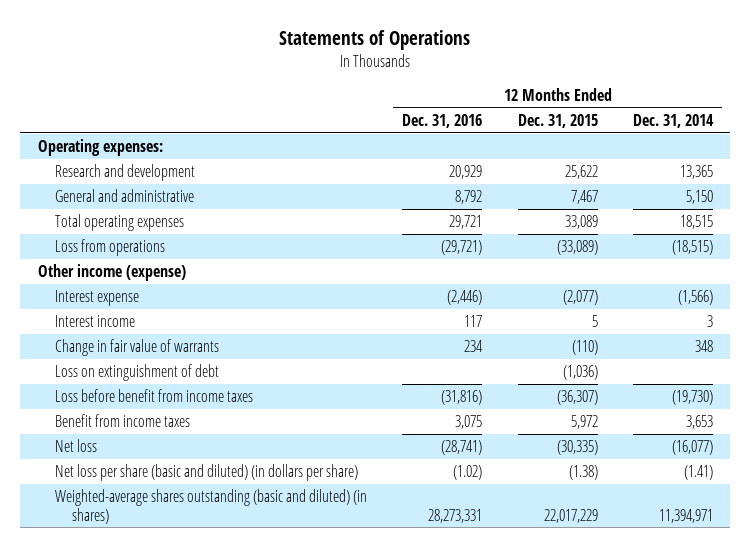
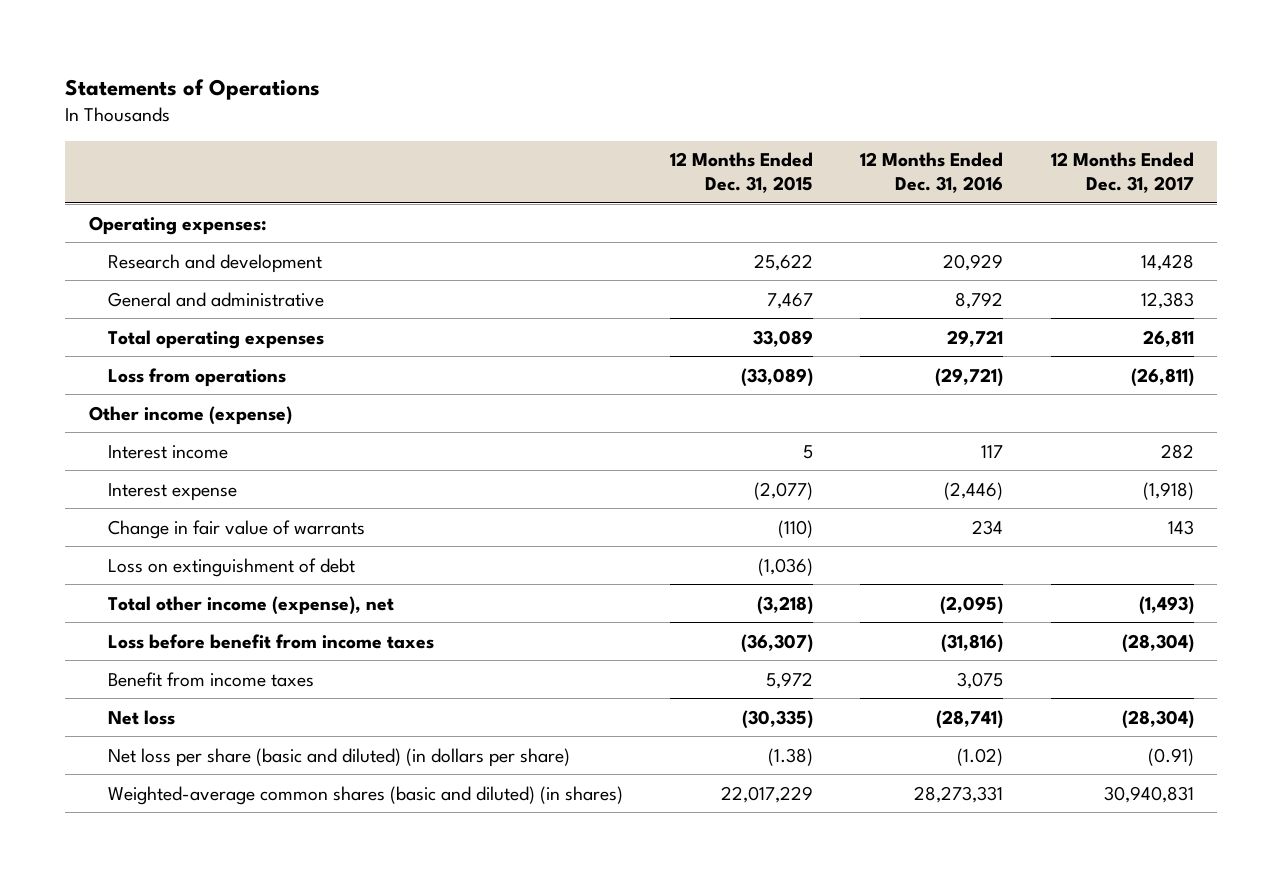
- | 12 Months Ended Dec. 31, 2016 | 12 Months Ended Dec. 31, 2015 | 12 Months Ended Dec. 31, 2014
+ | 12 Months Ended Dec. 31, 2015 | 12 Months Ended Dec. 31, 2016 | 12 Months Ended Dec. 31, 2017
moved down: Interest expense | (2,077) | (2,446) | (1,918)
+ Total other income (expense), net | (3,218) | (2,095) | (1,493)
- Weighted-average shares outstanding (basic and diluted) (in shares) | 28,273,331 | 22,017,229 | 11,394,971
+ Weighted-average common shares (basic and diluted) (in shares) | 22,017,229 | 28,273,331 | 30,940,831

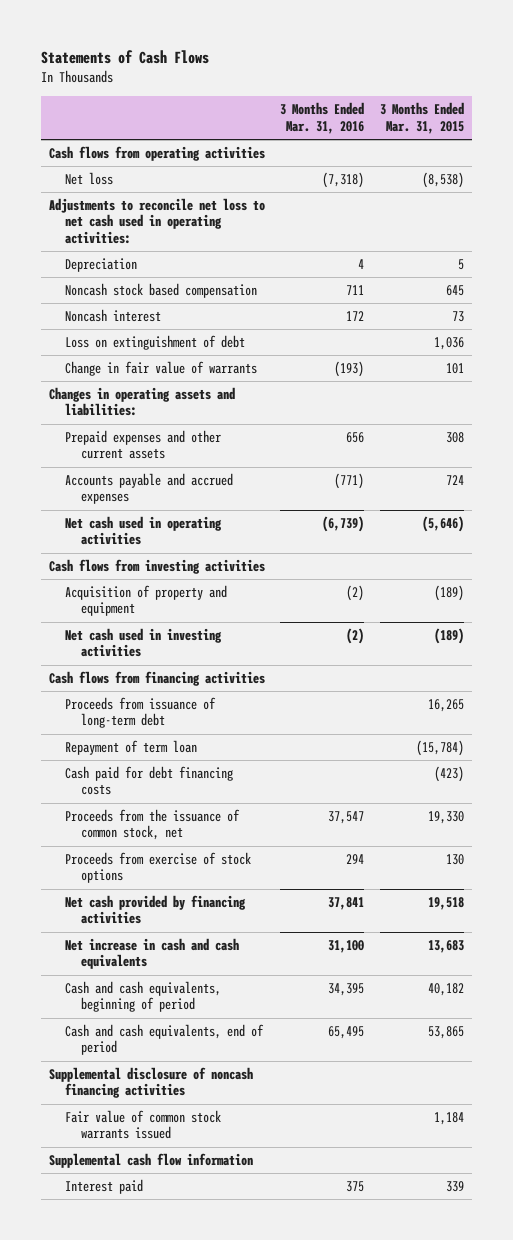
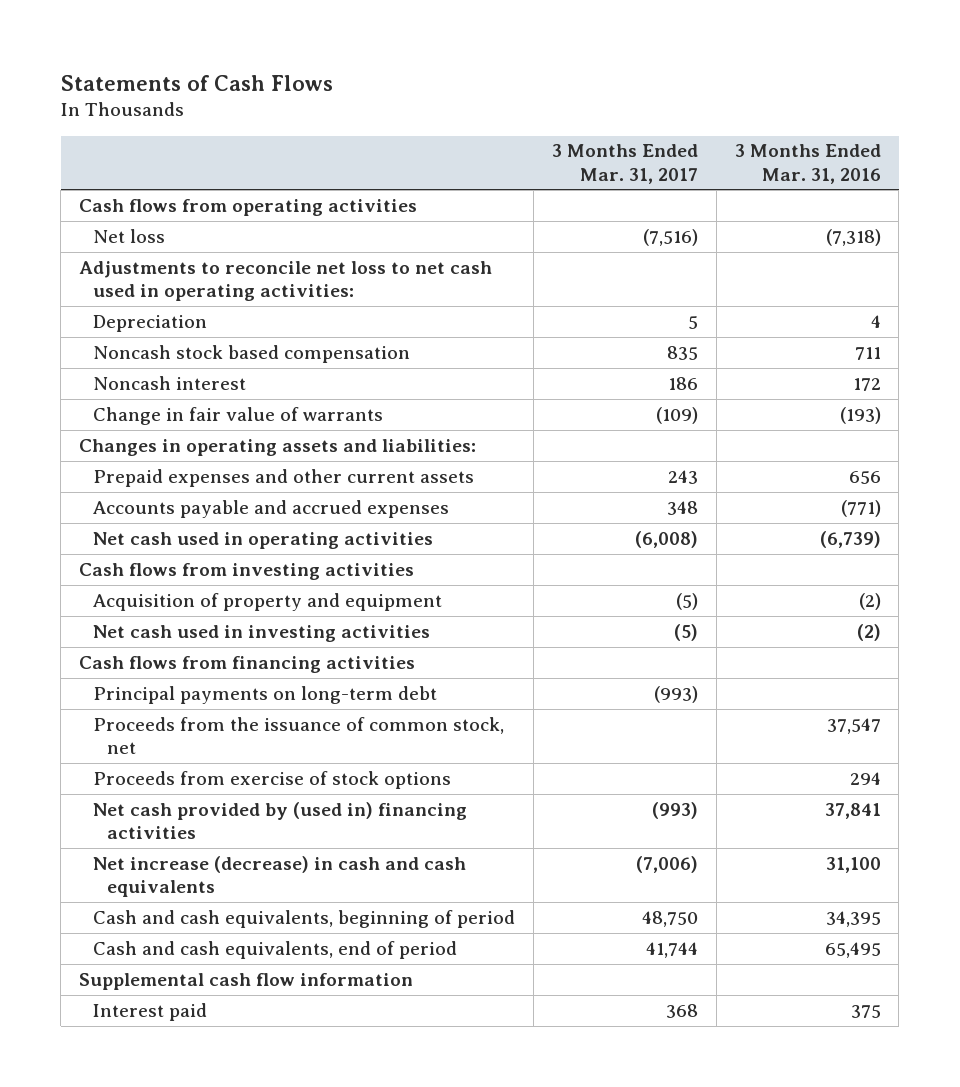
- | 3 Months Ended Mar. 31, 2016 | 3 Months Ended Mar. 31, 2015
+ | 3 Months Ended Mar. 31, 2017 | 3 Months Ended Mar. 31, 2016
- Loss on extinguishment of debt | | 1,036
- Proceeds from issuance of long-term debt | | 16,265
- Repayment of term loan | | (15,784)
- Cash paid for debt financing costs | | (423)
+ Principal payments on long-term debt | (993) |
- Net cash provided by financing activities | 37,841 | 19,518
- Net increase in cash and cash equivalents | 31,100 | 13,683
+ Net cash provided by (used in) financing activities | (993) | 37,841
+ Net increase (decrease) in cash and cash equivalents | (7,006) | 31,100
- Supplemental disclosure of noncash financing activities
- Fair value of common stock warrants issued | | 1,184

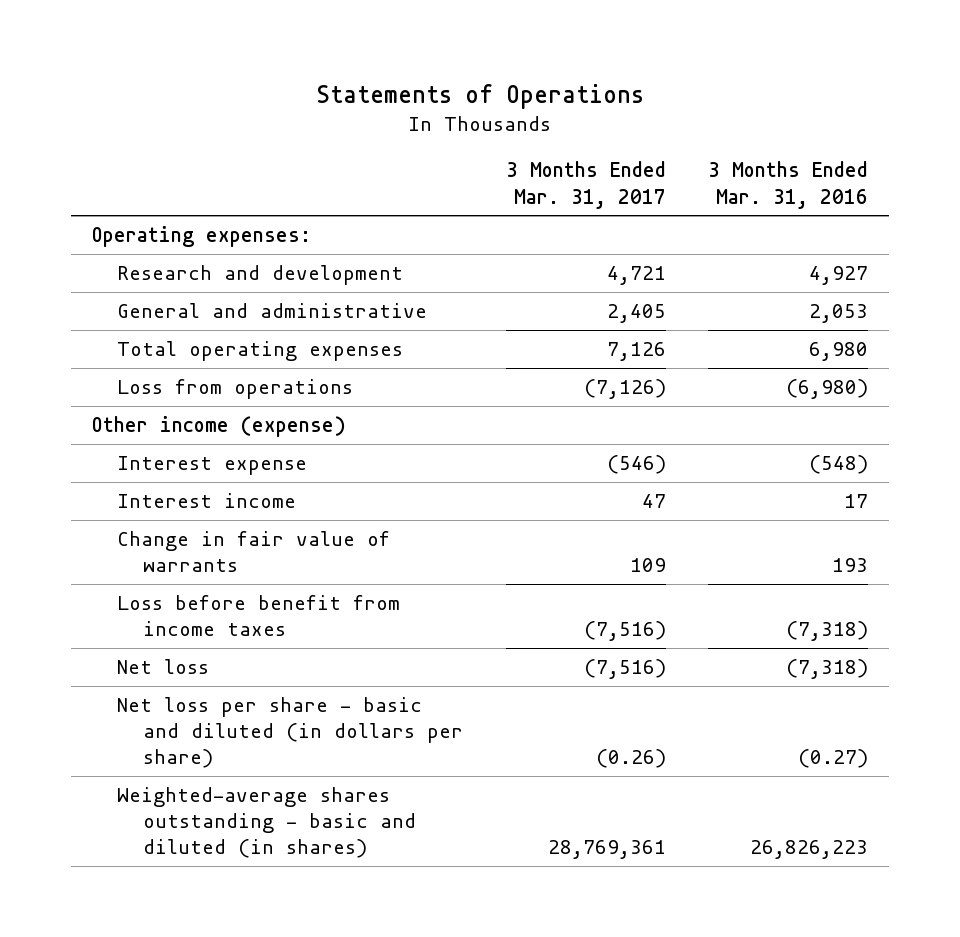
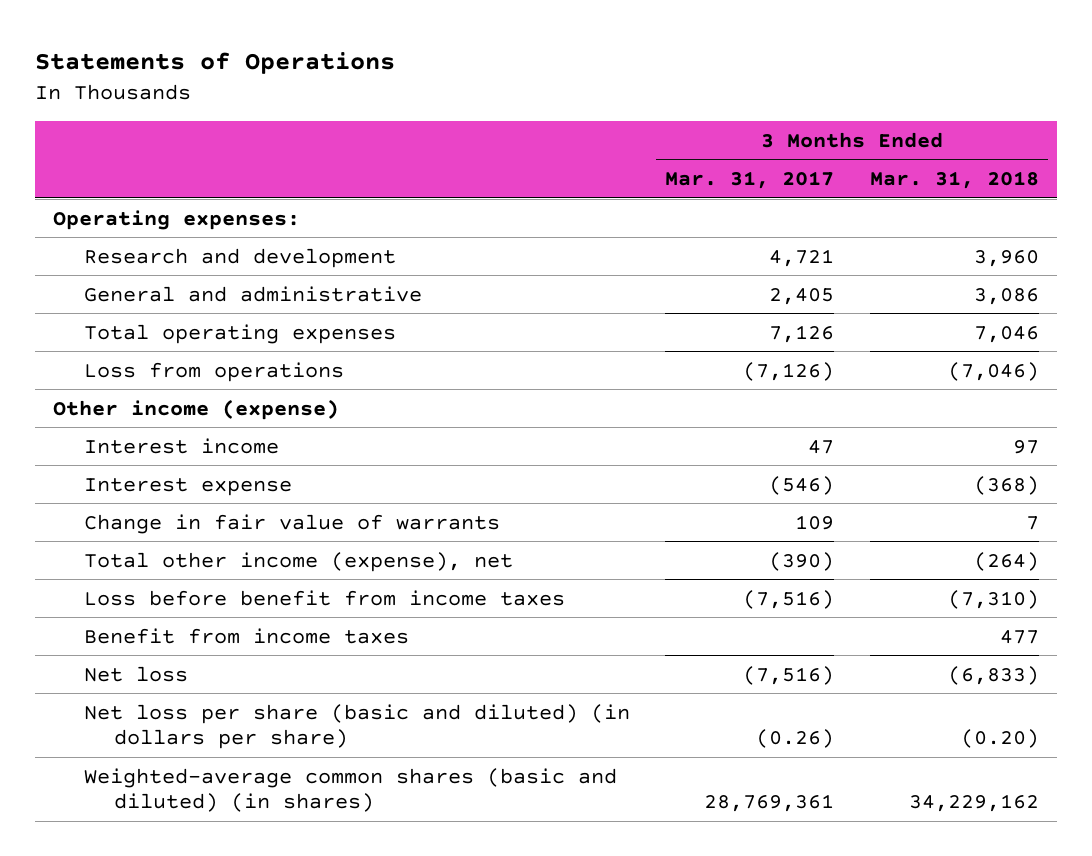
- | 3 Months Ended Mar. 31, 2017 | 3 Months Ended Mar. 31, 2016
+ | 3 Months Ended Mar. 31, 2017 | 3 Months Ended Mar. 31, 2018
moved down: Interest expense | (546) | (368)
+ Total other income (expense), net | (390) | (264)
+ Benefit from income taxes | | 477
- Net loss per share - basic and diluted (in dollars per share) | (0.26) | (0.27)
- Weighted-average shares outstanding - basic and diluted (in shares) | 28,769,361 | 26,826,223
+ Net loss per share (basic and diluted) (in dollars per share) | (0.26) | (0.20)
+ Weighted-average common shares (basic and diluted) (in shares) | 28,769,361 | 34,229,162

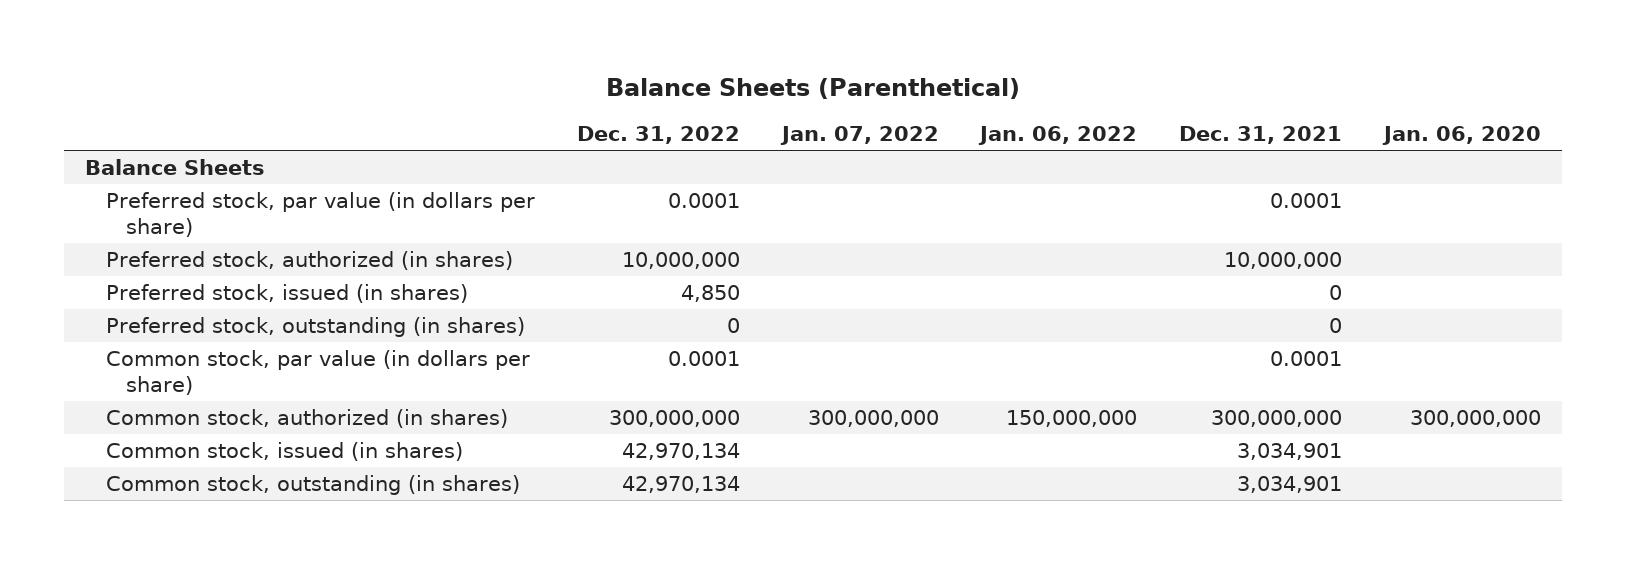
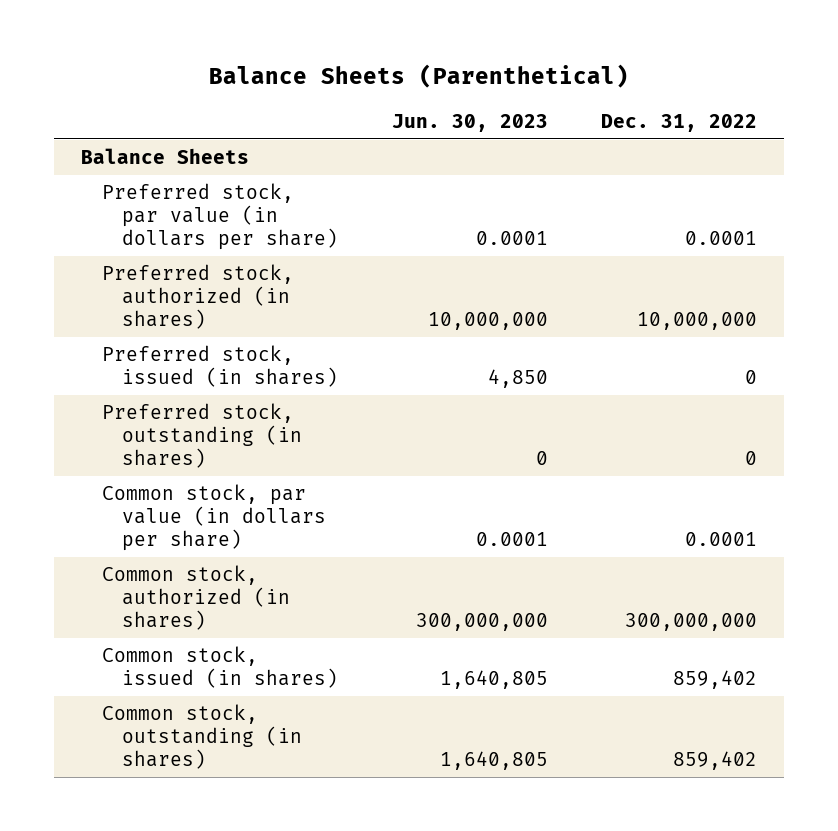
- | Dec. 31, 2022 | Jan. 07, 2022 | Jan. 06, 2022 | Dec. 31, 2021 | Jan. 06, 2020
+ | Jun. 30, 2023 | Dec. 31, 2022
- Preferred stock, issued (in shares) | 4,850 | | | 0 |
+ Preferred stock, issued (in shares) | 4,850 | 0
- Common stock, issued (in shares) | 42,970,134 | | | 3,034,901 |
- Common stock, outstanding (in shares) | 42,970,134 | | | 3,034,901 |
+ Common stock, issued (in shares) | 1,640,805 | 859,402
+ Common stock, outstanding (in shares) | 1,640,805 | 859,402

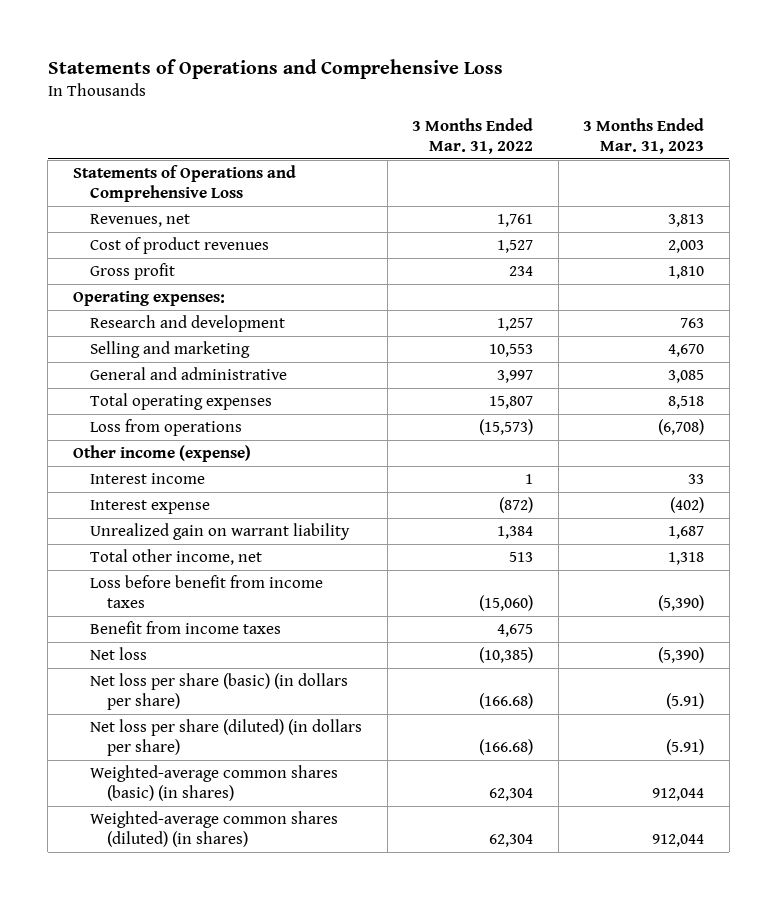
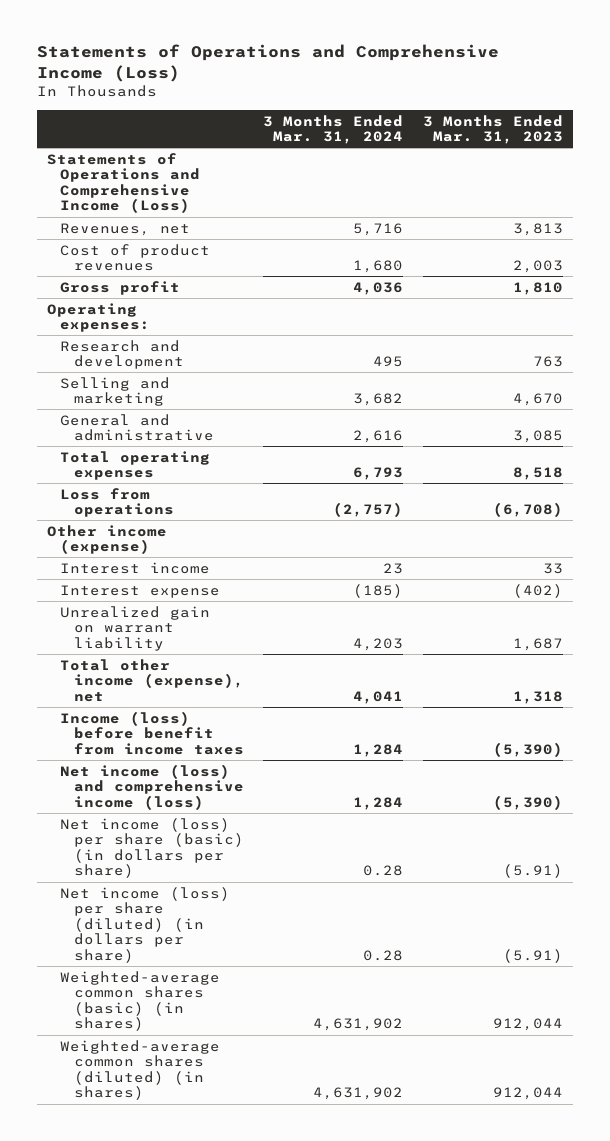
- Statements of Operations and Comprehensive Loss
+ Statements of Operations and Comprehensive Income (Loss)
- | 3 Months Ended Mar. 31, 2022 | 3 Months Ended Mar. 31, 2023
+ | 3 Months Ended Mar. 31, 2024 | 3 Months Ended Mar. 31, 2023
- Statements of Operations and Comprehensive Loss
+ Statements of Operations and Comprehensive Income (Loss)
- Total other income, net | 513 | 1,318
- Loss before benefit from income taxes | (15,060) | (5,390)
- Benefit from income taxes | 4,675 |
- Net loss | (10,385) | (5,390)
- Net loss per share (basic) (in dollars per share) | (166.68) | (5.91)
- Net loss per share (diluted) (in dollars per share) | (166.68) | (5.91)
+ Total other income (expense), net | 4,041 | 1,318
+ Income (loss) before benefit from income taxes | 1,284 | (5,390)
+ Net income (loss) and comprehensive income (loss) | 1,284 | (5,390)
+ Net income (loss) per share (basic) (in dollars per share) | 0.28 | (5.91)
+ Net income (loss) per share (diluted) (in dollars per share) | 0.28 | (5.91)

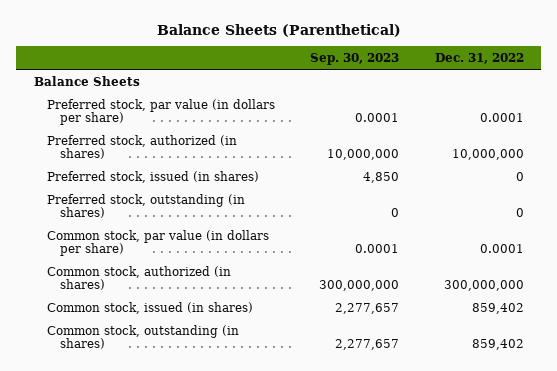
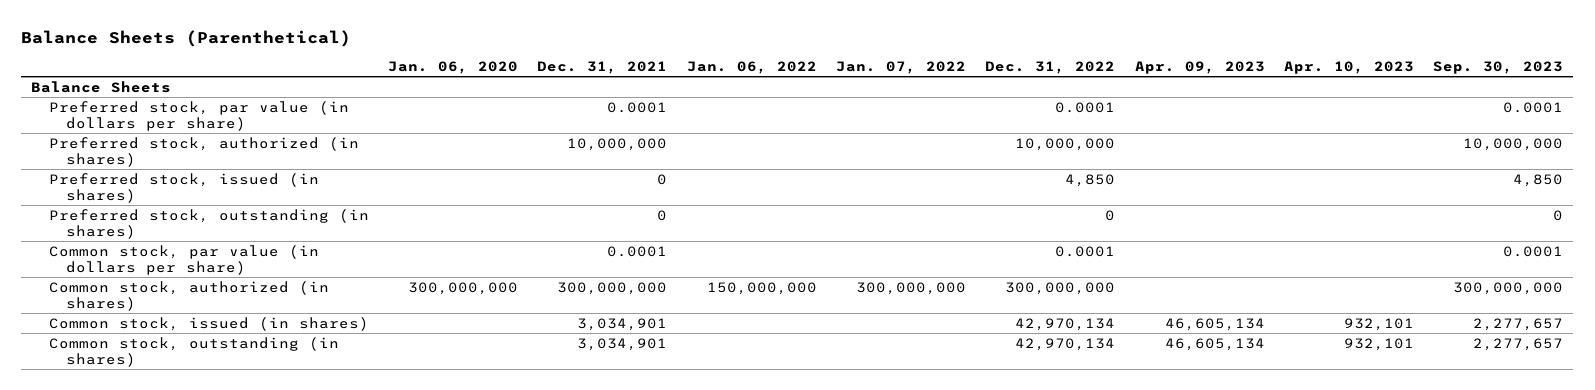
- | Sep. 30, 2023 | Dec. 31, 2022
+ | Jan. 06, 2020 | Dec. 31, 2021 | Jan. 06, 2022 | Jan. 07, 2022 | Dec. 31, 2022 | Apr. 09, 2023 | Apr. 10, 2023 | Sep. 30, 2023
- Preferred stock, issued (in shares) | 4,850 | 0
+ Preferred stock, issued (in shares) | | 0 | | | 4,850 | | | 4,850
- Common stock, issued (in shares) | 2,277,657 | 859,402
- Common stock, outstanding (in shares) | 2,277,657 | 859,402
+ Common stock, issued (in shares) | | 3,034,901 | | | 42,970,134 | 46,605,134 | 932,101 | 2,277,657
+ Common stock, outstanding (in shares) | | 3,034,901 | | | 42,970,134 | 46,605,134 | 932,101 | 2,277,657

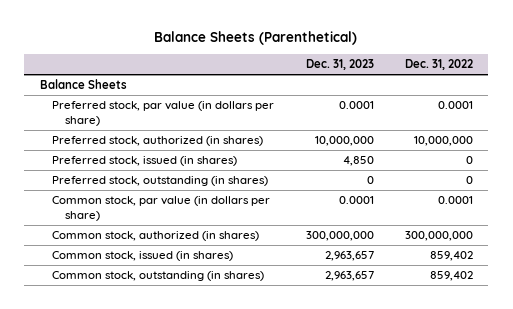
- | Jan. 06, 2020 | Dec. 31, 2021 | Jan. 06, 2022 | Jan. 07, 2022 | Dec. 31, 2022 | Apr. 09, 2023 | Apr. 10, 2023 | Sep. 30, 2023
+ | Dec. 31, 2023 | Dec. 31, 2022
- Preferred stock, issued (in shares) | | 0 | | | 4,850 | | | 4,850
+ Preferred stock, issued (in shares) | 4,850 | 0
- Common stock, issued (in shares) | | 3,034,901 | | | 42,970,134 | 46,605,134 | 932,101 | 2,277,657
- Common stock, outstanding (in shares) | | 3,034,901 | | | 42,970,134 | 46,605,134 | 932,101 | 2,277,657
+ Common stock, issued (in shares) | 2,963,657 | 859,402
+ Common stock, outstanding (in shares) | 2,963,657 | 859,402

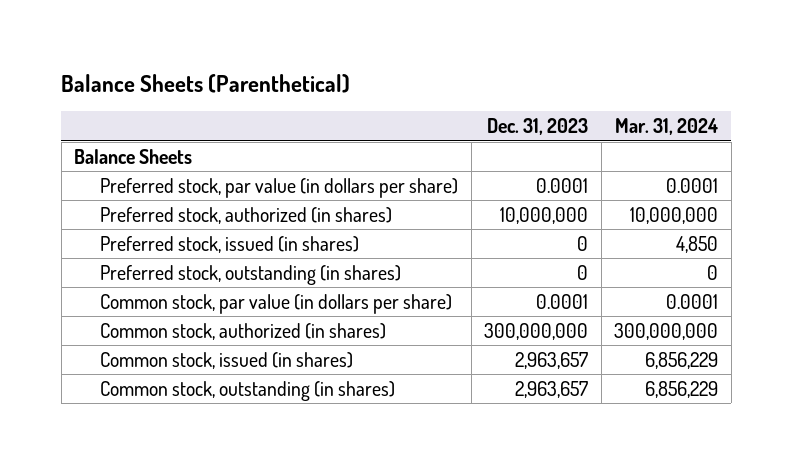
- | Dec. 31, 2023 | Dec. 31, 2022
+ | Dec. 31, 2023 | Mar. 31, 2024
- Preferred stock, issued (in shares) | 4,850 | 0
+ Preferred stock, issued (in shares) | 0 | 4,850

